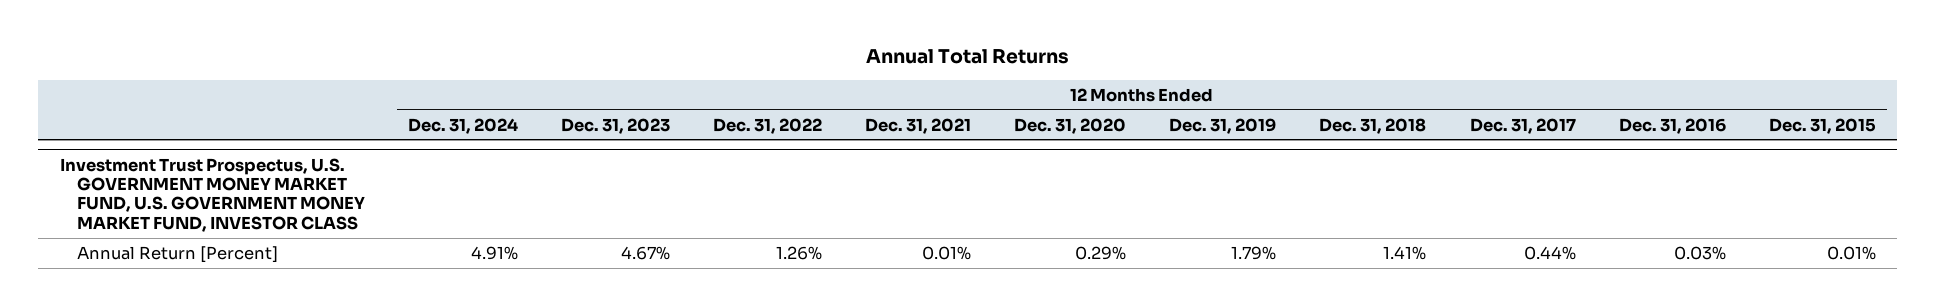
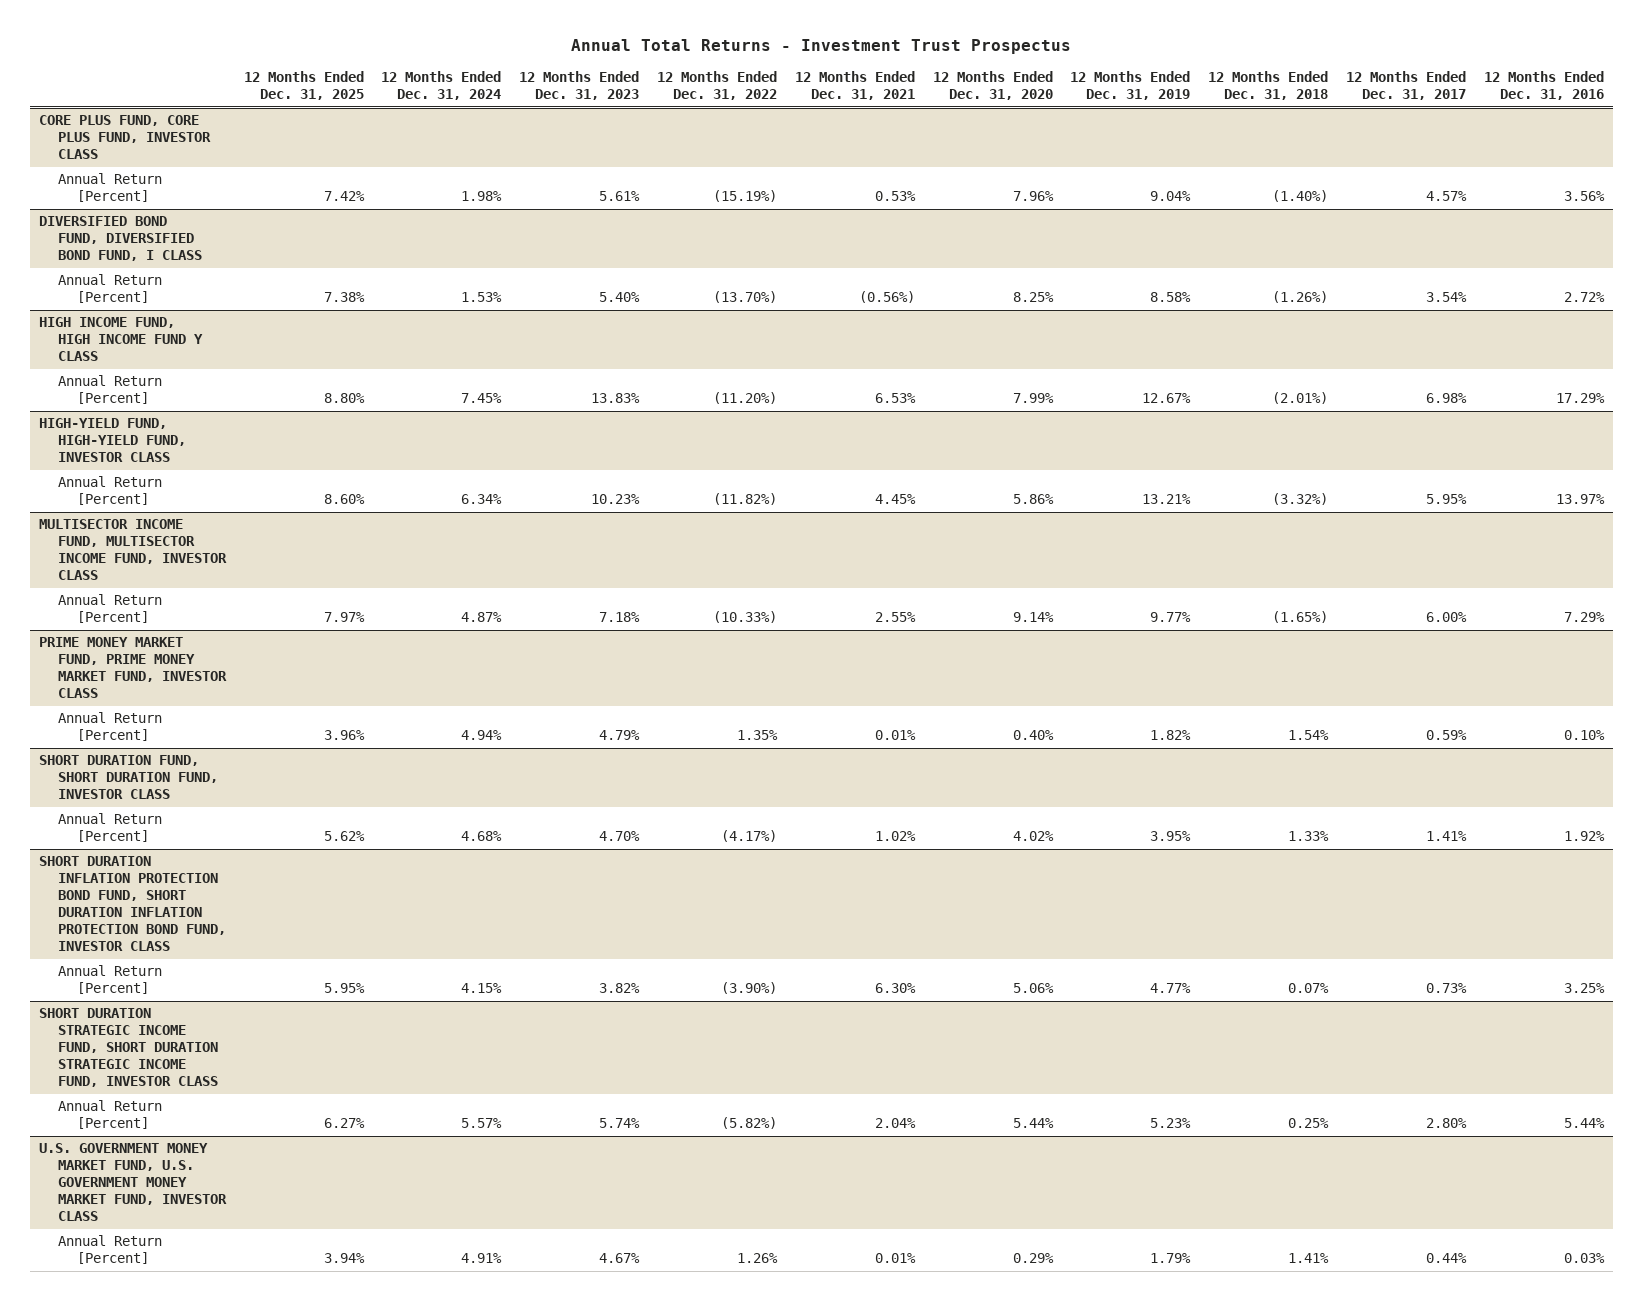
- Annual Total Returns
+ Annual Total Returns - Investment Trust Prospectus
- | 12 Months Ended Dec. 31, 2024 | 12 Months Ended Dec. 31, 2023 | 12 Months Ended Dec. 31, 2022 | 12 Months Ended Dec. 31, 2021 | 12 Months Ended Dec. 31, 2020 | 12 Months Ended Dec. 31, 2019 | 12 Months Ended Dec. 31, 2018 | 12 Months Ended Dec. 31, 2017 | 12 Months Ended Dec. 31, 2016 | 12 Months Ended Dec. 31, 2015
+ | 12 Months Ended Dec. 31, 2025 | 12 Months Ended Dec. 31, 2024 | 12 Months Ended Dec. 31, 2023 | 12 Months Ended Dec. 31, 2022 | 12 Months Ended Dec. 31, 2021 | 12 Months Ended Dec. 31, 2020 | 12 Months Ended Dec. 31, 2019 | 12 Months Ended Dec. 31, 2018 | 12 Months Ended Dec. 31, 2017 | 12 Months Ended Dec. 31, 2016
- Investment Trust Prospectus, U.S. GOVERNMENT MONEY MARKET FUND, U.S. GOVERNMENT MONEY MARKET FUND, INVESTOR CLASS
+ CORE PLUS FUND, CORE PLUS FUND, INVESTOR CLASS
+ Annual Return [Percent] | 7.42% | 1.98% | 5.61% | (15.19%) | 0.53% | 7.96% | 9.04% | (1.40%) | 4.57% | 3.56%
+ DIVERSIFIED BOND FUND, DIVERSIFIED BOND FUND, I CLASS
+ Annual Return [Percent] | 7.38% | 1.53% | 5.40% | (13.70%) | (0.56%) | 8.25% | 8.58% | (1.26%) | 3.54% | 2.72%
+ HIGH INCOME FUND, HIGH INCOME FUND Y CLASS
+ Annual Return [Percent] | 8.80% | 7.45% | 13.83% | (11.20%) | 6.53% | 7.99% | 12.67% | (2.01%) | 6.98% | 17.29%
+ HIGH-YIELD FUND, HIGH-YIELD FUND, INVESTOR CLASS
+ Annual Return [Percent] | 8.60% | 6.34% | 10.23% | (11.82%) | 4.45% | 5.86% | 13.21% | (3.32%) | 5.95% | 13.97%
+ MULTISECTOR INCOME FUND, MULTISECTOR INCOME FUND, INVESTOR CLASS
+ Annual Return [Percent] | 7.97% | 4.87% | 7.18% | (10.33%) | 2.55% | 9.14% | 9.77% | (1.65%) | 6.00% | 7.29%
+ PRIME MONEY MARKET FUND, PRIME MONEY MARKET FUND, INVESTOR CLASS
+ Annual Return [Percent] | 3.96% | 4.94% | 4.79% | 1.35% | 0.01% | 0.40% | 1.82% | 1.54% | 0.59% | 0.10%
+ SHORT DURATION FUND, SHORT DURATION FUND, INVESTOR CLASS
+ Annual Return [Percent] | 5.62% | 4.68% | 4.70% | (4.17%) | 1.02% | 4.02% | 3.95% | 1.33% | 1.41% | 1.92%
+ SHORT DURATION INFLATION PROTECTION BOND FUND, SHORT DURATION INFLATION PROTECTION BOND FUND, INVESTOR CLASS
+ Annual Return [Percent] | 5.95% | 4.15% | 3.82% | (3.90%) | 6.30% | 5.06% | 4.77% | 0.07% | 0.73% | 3.25%
+ SHORT DURATION STRATEGIC INCOME FUND, SHORT DURATION STRATEGIC INCOME FUND, INVESTOR CLASS
+ Annual Return [Percent] | 6.27% | 5.57% | 5.74% | (5.82%) | 2.04% | 5.44% | 5.23% | 0.25% | 2.80% | 5.44%
+ U.S. GOVERNMENT MONEY MARKET FUND, U.S. GOVERNMENT MONEY MARKET FUND, INVESTOR CLASS

